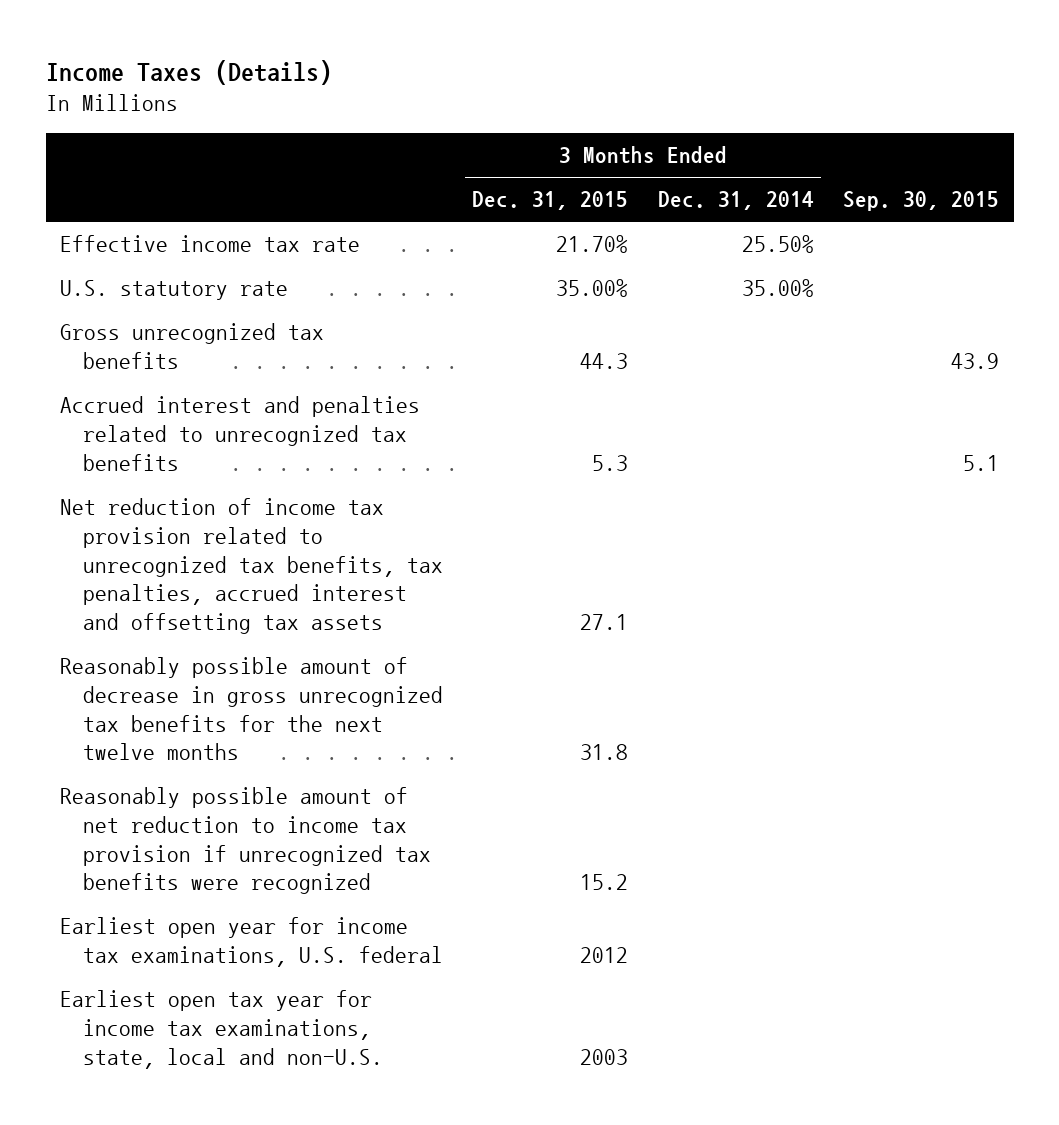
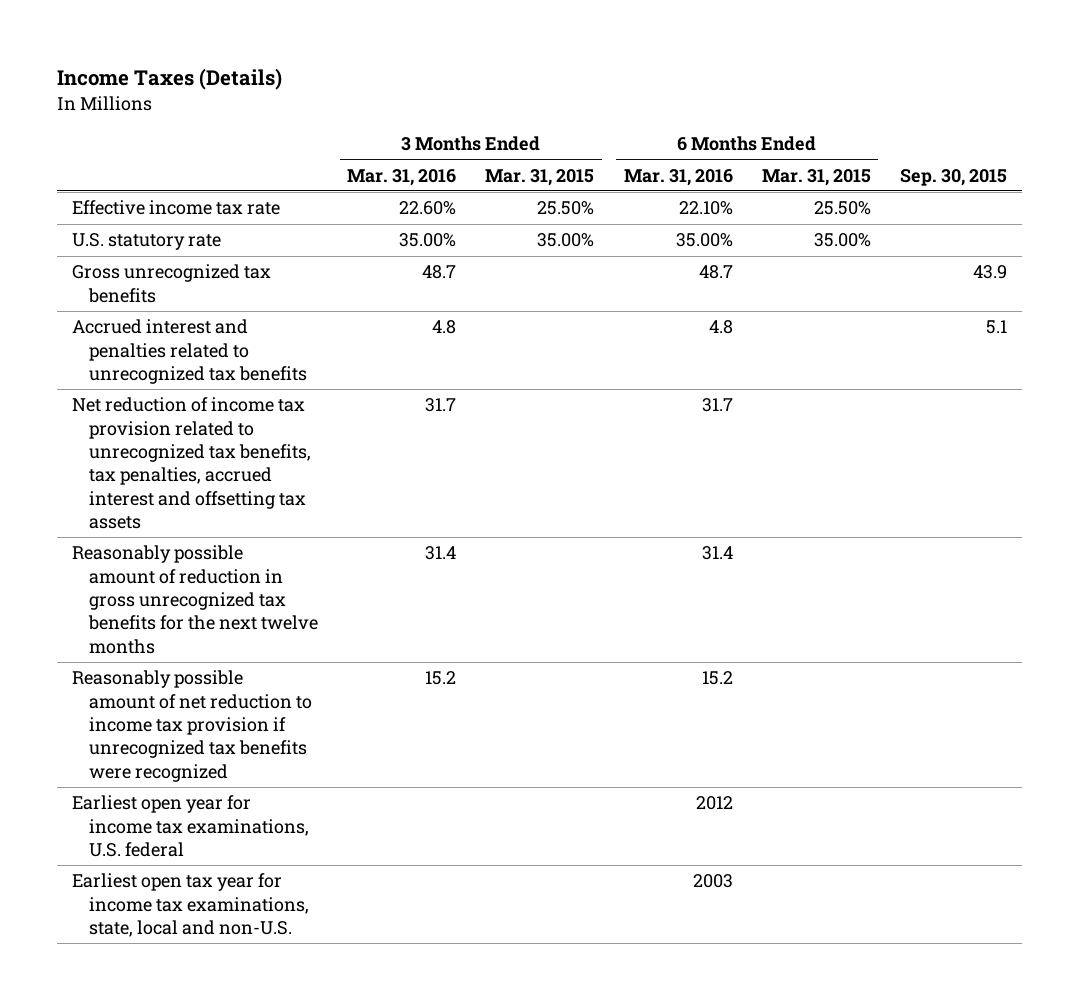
- | 3 Months Ended Dec. 31, 2015 | 3 Months Ended Dec. 31, 2014 | Sep. 30, 2015
+ | 3 Months Ended Mar. 31, 2016 | 3 Months Ended Mar. 31, 2015 | 6 Months Ended Mar. 31, 2016 | 6 Months Ended Mar. 31, 2015 | Sep. 30, 2015
- Reasonably possible amount of decrease in gross unrecognized tax benefits for the next twelve months | 31.8 | |
+ Reasonably possible amount of reduction in gross unrecognized tax benefits for the next twelve months | 31.4 | | 31.4 | |

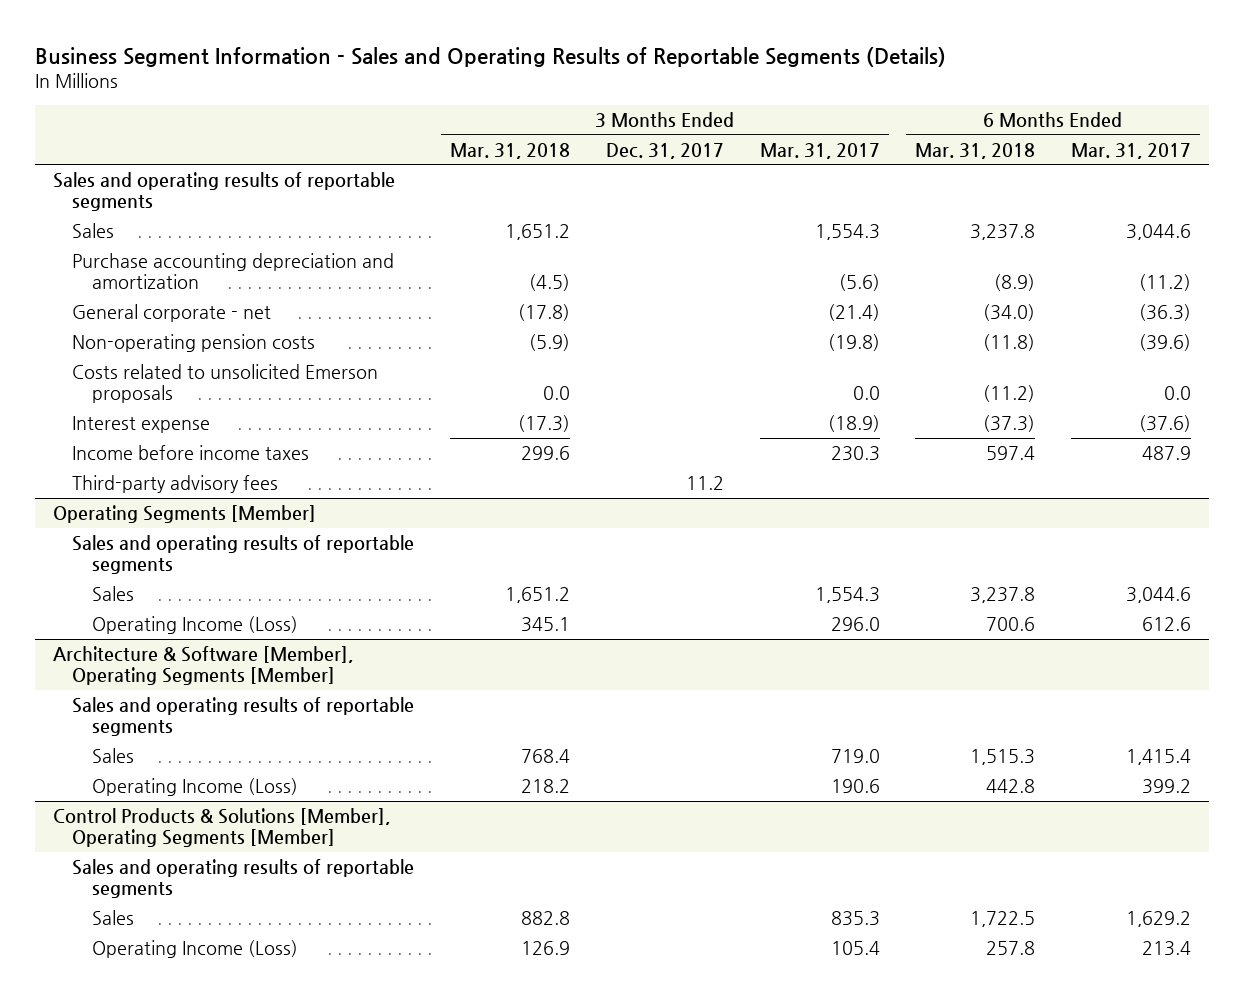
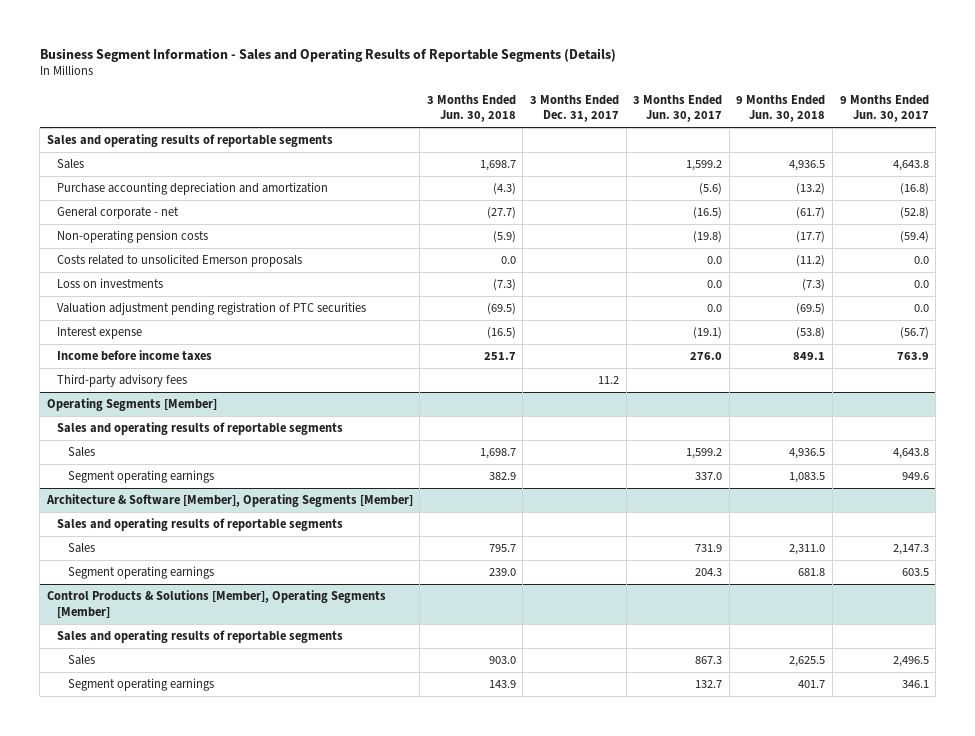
- | 3 Months Ended Mar. 31, 2018 | 3 Months Ended Dec. 31, 2017 | 3 Months Ended Mar. 31, 2017 | 6 Months Ended Mar. 31, 2018 | 6 Months Ended Mar. 31, 2017
+ | 3 Months Ended Jun. 30, 2018 | 3 Months Ended Dec. 31, 2017 | 3 Months Ended Jun. 30, 2017 | 9 Months Ended Jun. 30, 2018 | 9 Months Ended Jun. 30, 2017
+ Loss on investments | (7.3) | | 0.0 | (7.3) | 0.0
+ Valuation adjustment pending registration of PTC securities | (69.5) | | 0.0 | (69.5) | 0.0
@ Operating Segments [Member]
- Operating Income (Loss) | 345.1 | | 296.0 | 700.6 | 612.6
+ Segment operating earnings | 382.9 | | 337.0 | 1,083.5 | 949.6
@ Architecture & Software [Member], Operating Segments [Member]
- Operating Income (Loss) | 218.2 | | 190.6 | 442.8 | 399.2
+ Segment operating earnings | 239.0 | | 204.3 | 681.8 | 603.5
@ Control Products & Solutions [Member], Operating Segments [Member]
- Operating Income (Loss) | 126.9 | | 105.4 | 257.8 | 213.4
+ Segment operating earnings | 143.9 | | 132.7 | 401.7 | 346.1

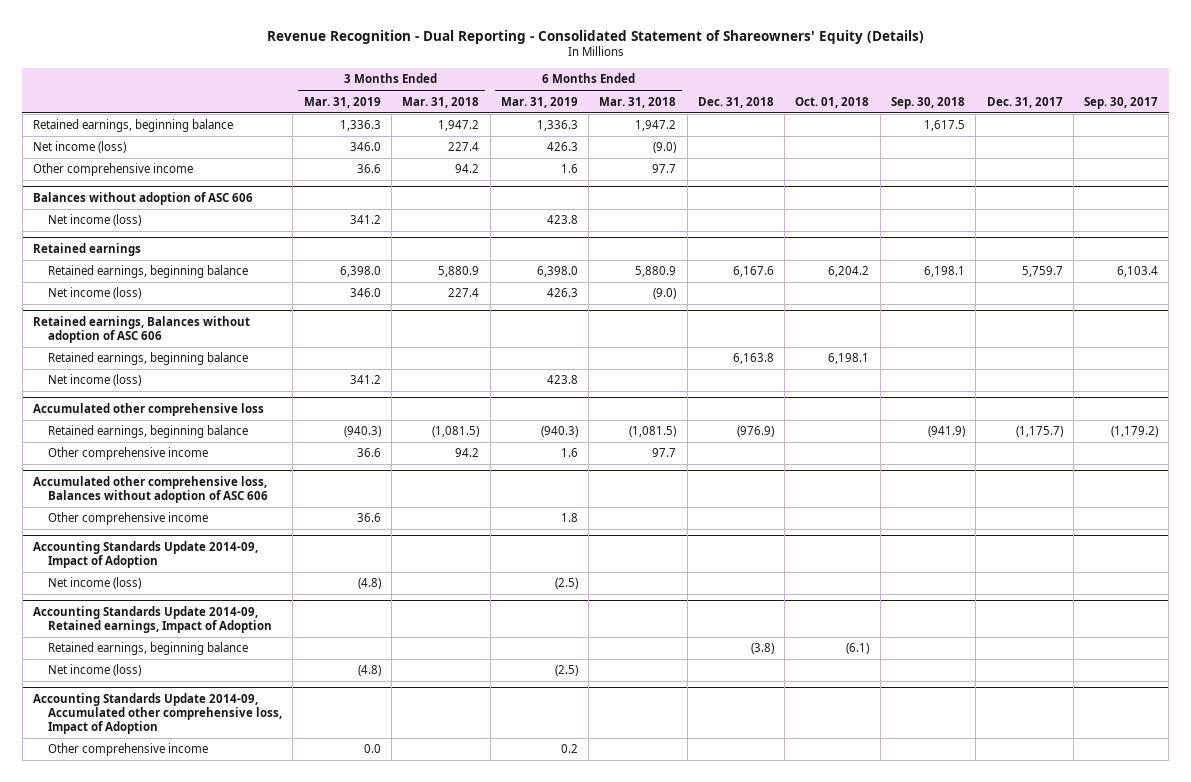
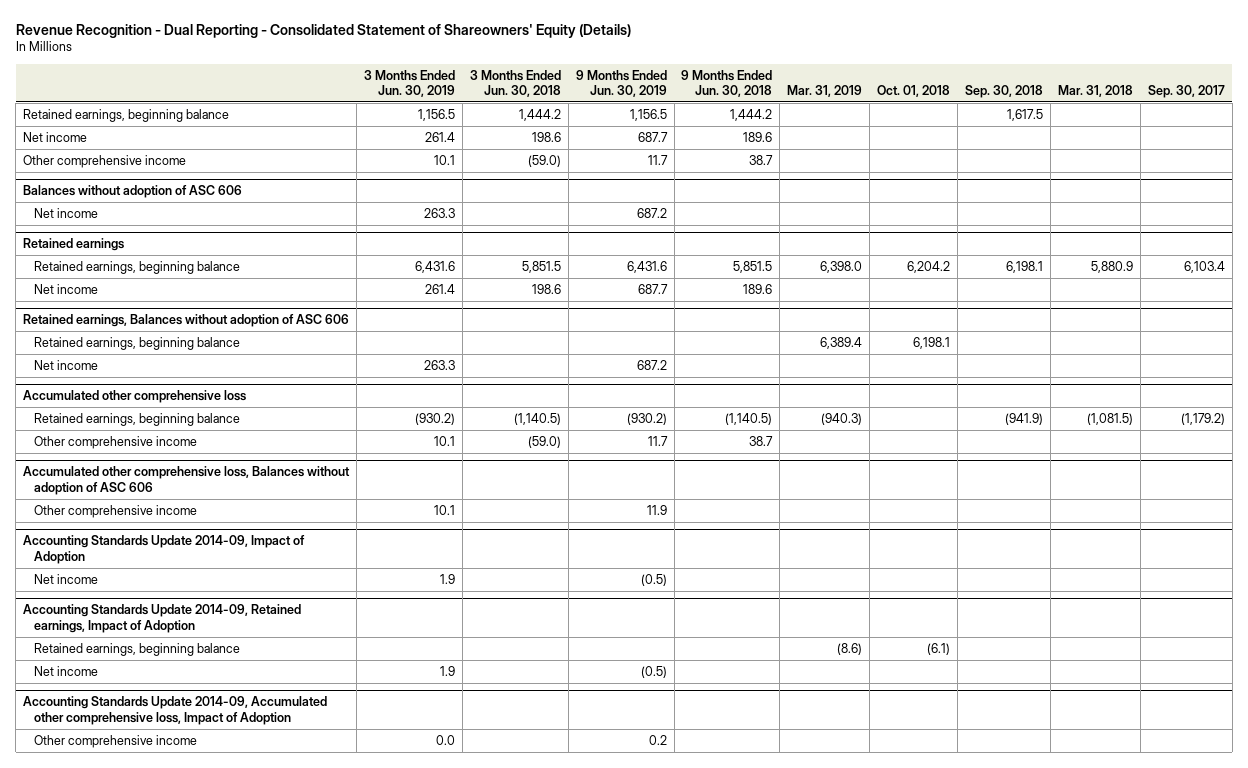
- | 3 Months Ended Mar. 31, 2019 | 3 Months Ended Mar. 31, 2018 | 6 Months Ended Mar. 31, 2019 | 6 Months Ended Mar. 31, 2018 | Dec. 31, 2018 | Oct. 01, 2018 | Sep. 30, 2018 | Dec. 31, 2017 | Sep. 30, 2017
+ | 3 Months Ended Jun. 30, 2019 | 3 Months Ended Jun. 30, 2018 | 9 Months Ended Jun. 30, 2019 | 9 Months Ended Jun. 30, 2018 | Mar. 31, 2019 | Oct. 01, 2018 | Sep. 30, 2018 | Mar. 31, 2018 | Sep. 30, 2017
- Net income (loss) | 346.0 | 227.4 | 426.3 | (9.0) | | | | |
+ Net income | 261.4 | 198.6 | 687.7 | 189.6 | | | | |
@ Balances without adoption of ASC 606
- Net income (loss) | 341.2 | | 423.8 | | | | | |
+ Net income | 263.3 | | 687.2 | | | | | |
@ Retained earnings
- Net income (loss) | 346.0 | 227.4 | 426.3 | (9.0) | | | | |
+ Net income | 261.4 | 198.6 | 687.7 | 189.6 | | | | |
@ Retained earnings, Balances without adoption of ASC 606
- Net income (loss) | 341.2 | | 423.8 | | | | | |
+ Net income | 263.3 | | 687.2 | | | | | |
@ Accounting Standards Update 2014-09, Impact of Adoption
- Net income (loss) | (4.8) | | (2.5) | | | | | |
+ Net income | 1.9 | | (0.5) | | | | | |
@ Accounting Standards Update 2014-09, Retained earnings, Impact of Adoption
- Net income (loss) | (4.8) | | (2.5) | | | | | |
+ Net income | 1.9 | | (0.5) | | | | | |

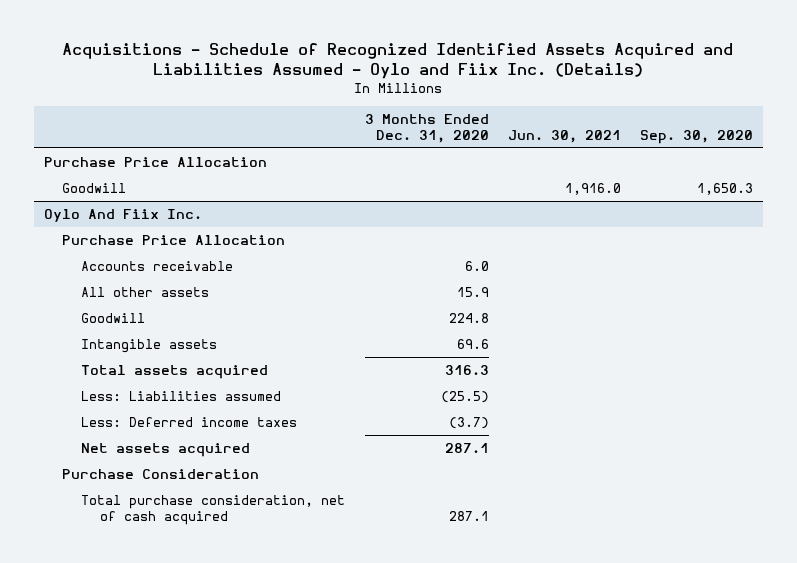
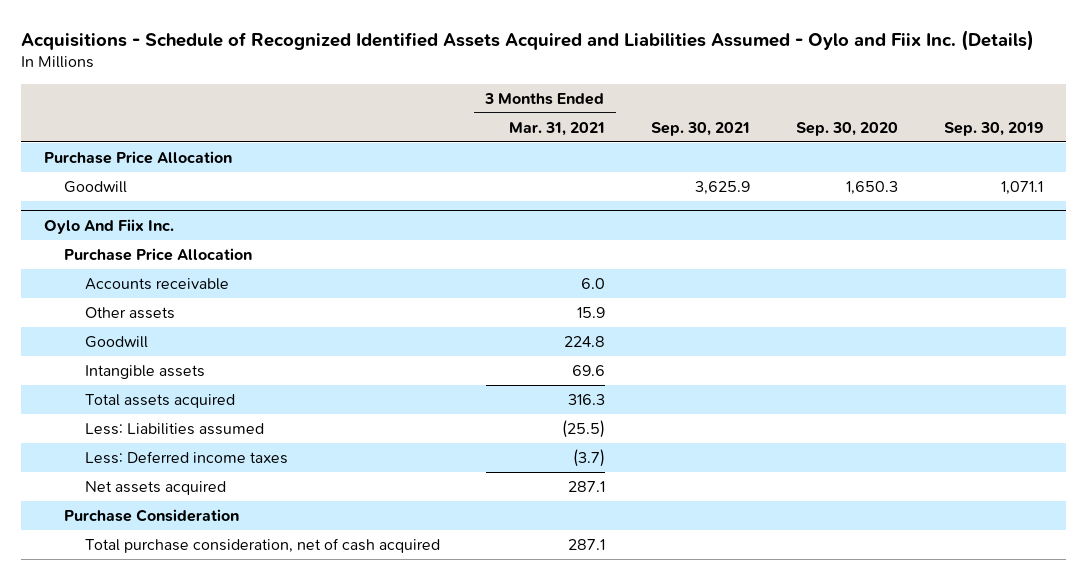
- | 3 Months Ended Dec. 31, 2020 | Jun. 30, 2021 | Sep. 30, 2020
+ | 3 Months Ended Mar. 31, 2021 | Sep. 30, 2021 | Sep. 30, 2020 | Sep. 30, 2019
@ Oylo And Fiix Inc.
- All other assets | 15.9 | |
+ Other assets | 15.9 | | |

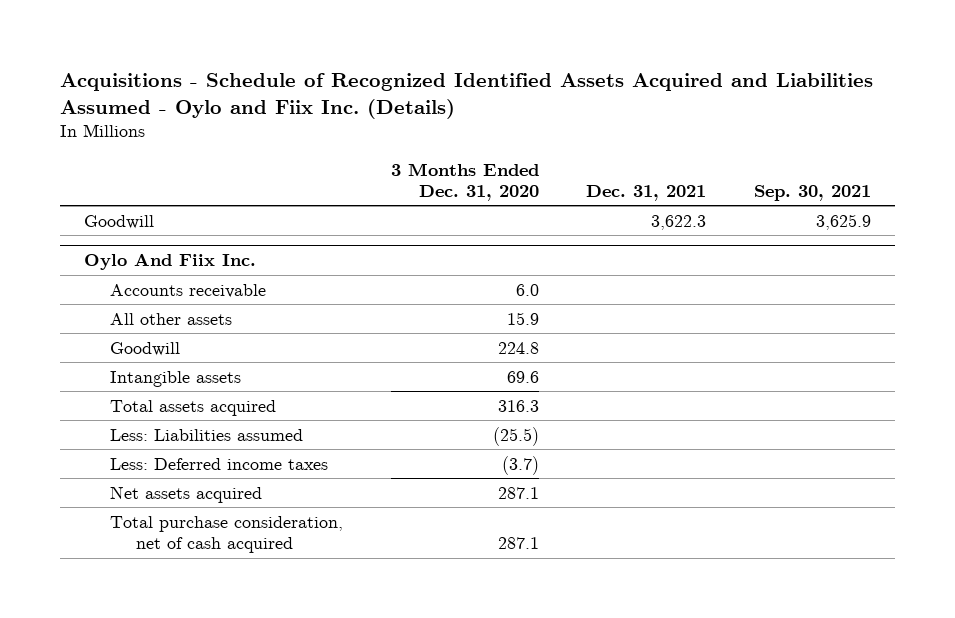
- | 3 Months Ended Mar. 31, 2021 | Sep. 30, 2021 | Sep. 30, 2020 | Sep. 30, 2019
+ | 3 Months Ended Dec. 31, 2020 | Dec. 31, 2021 | Sep. 30, 2021
- Purchase Price Allocation
@ Oylo And Fiix Inc.
- Purchase Price Allocation
- Other assets | 15.9 | | |
+ All other assets | 15.9 | |
- Purchase Consideration

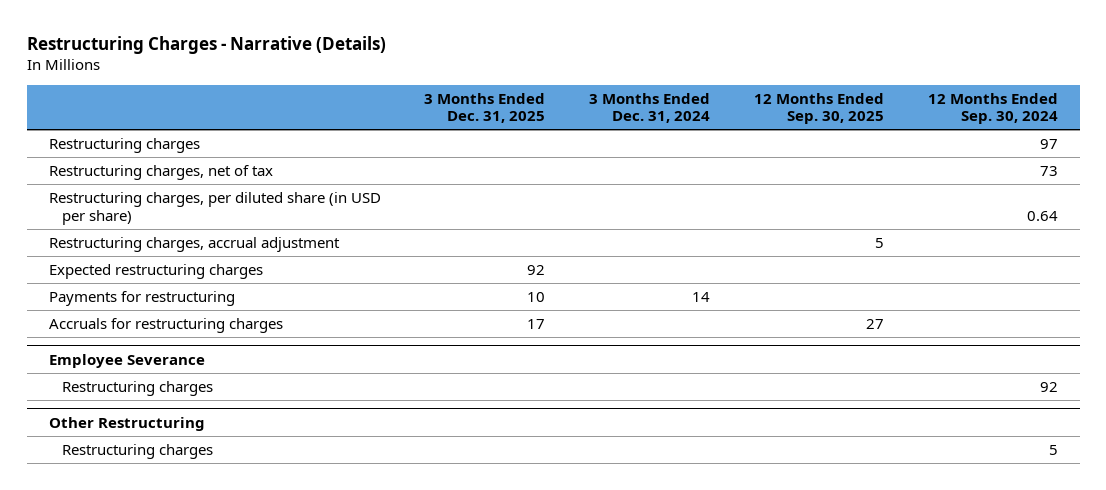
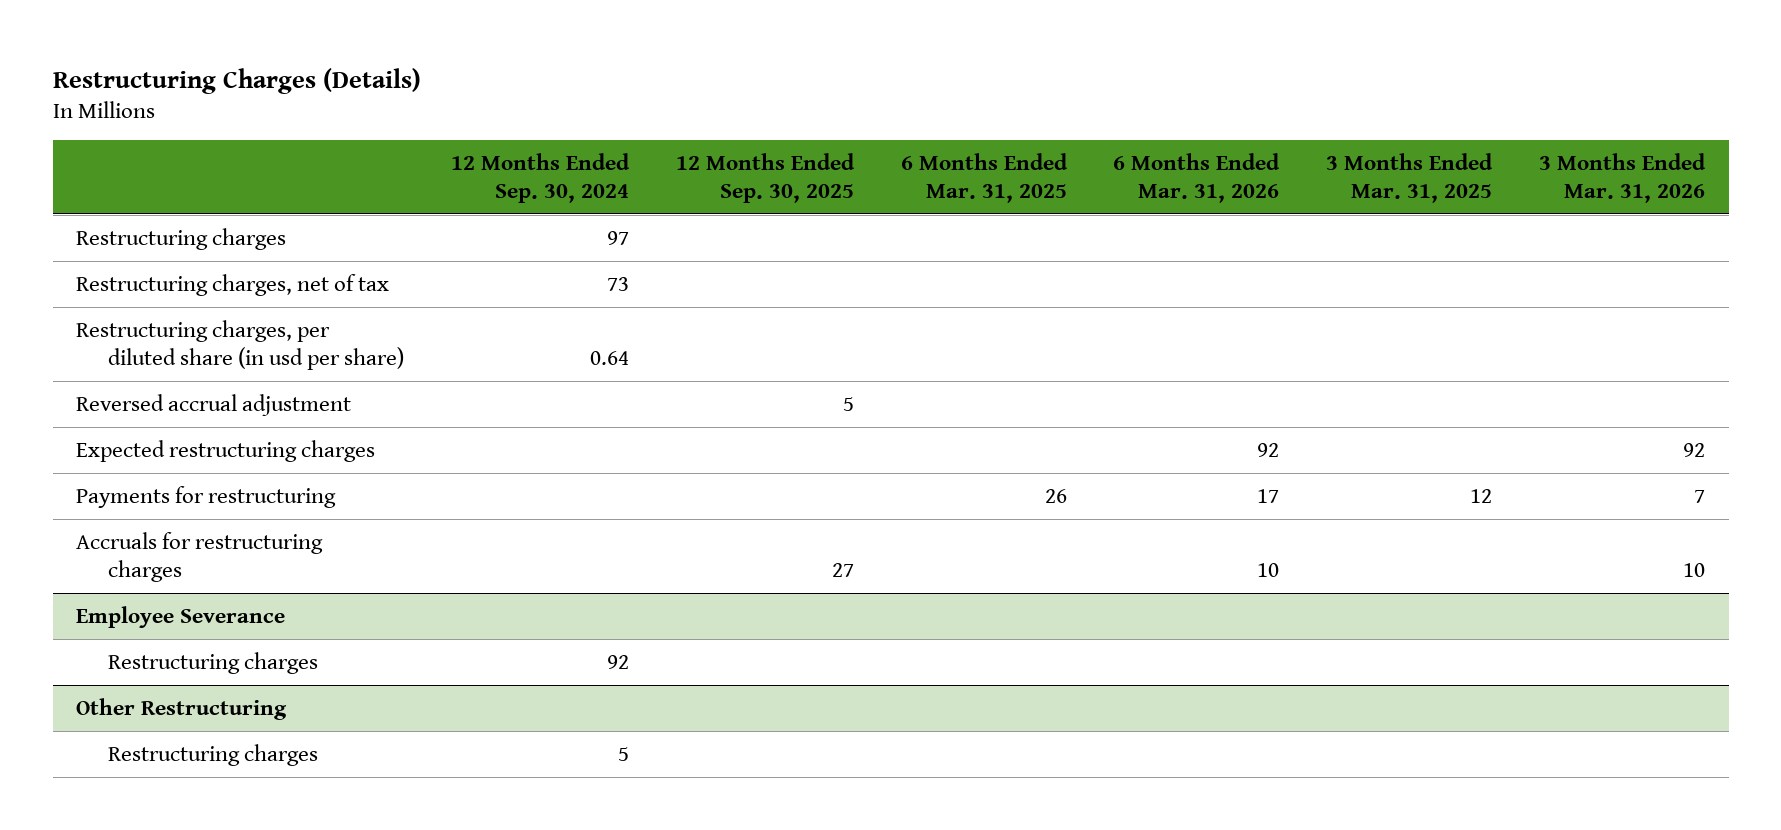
- Restructuring Charges - Narrative (Details)
+ Restructuring Charges (Details)
- | 3 Months Ended Dec. 31, 2025 | 3 Months Ended Dec. 31, 2024 | 12 Months Ended Sep. 30, 2025 | 12 Months Ended Sep. 30, 2024
+ | 12 Months Ended Sep. 30, 2024 | 12 Months Ended Sep. 30, 2025 | 6 Months Ended Mar. 31, 2025 | 6 Months Ended Mar. 31, 2026 | 3 Months Ended Mar. 31, 2025 | 3 Months Ended Mar. 31, 2026
- Restructuring charges, per diluted share (in USD per share) | | | | 0.64
- Restructuring charges, accrual adjustment | | | 5 |
+ Restructuring charges, per diluted share (in usd per share) | 0.64 | | | | |
+ Reversed accrual adjustment | | 5 | | | |

